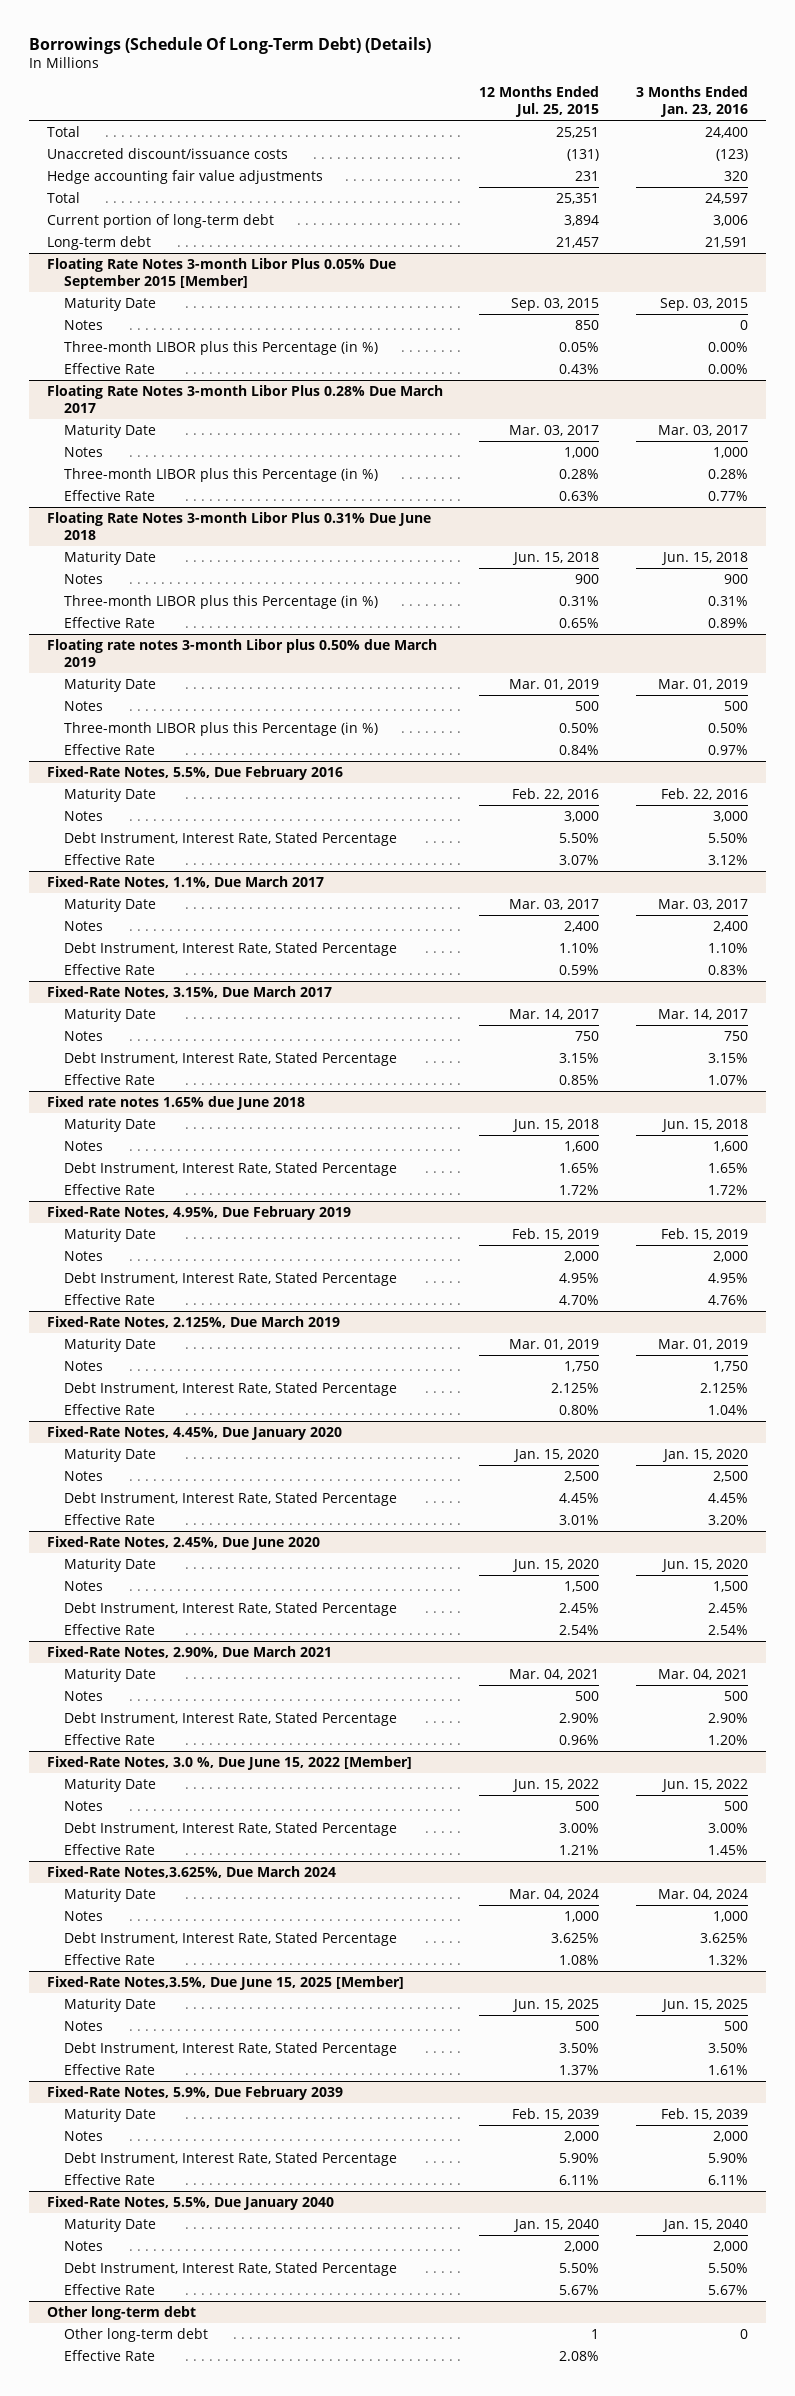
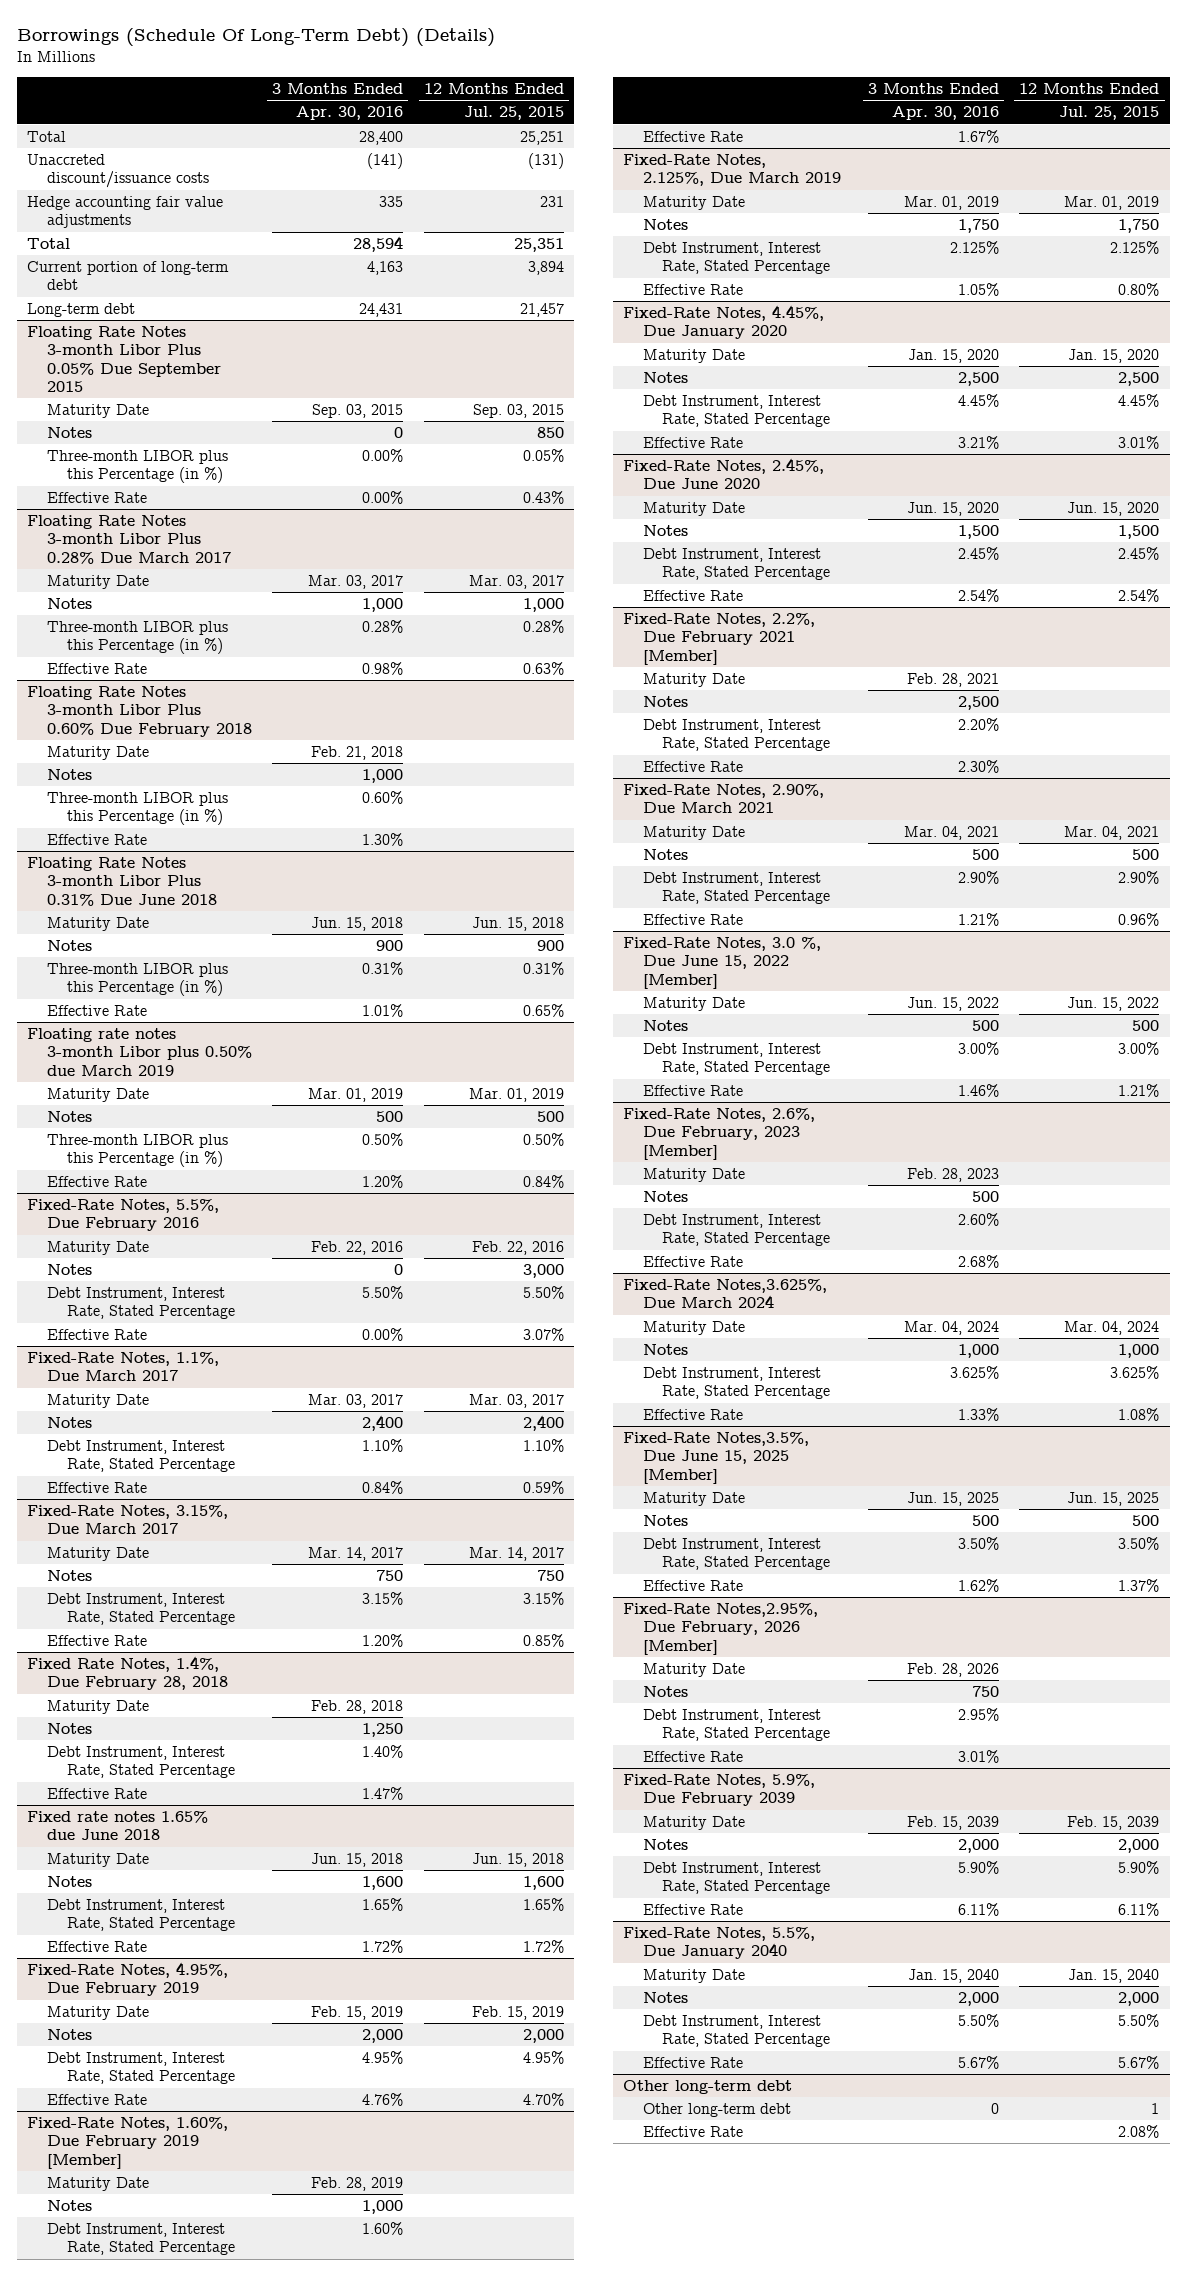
- | 12 Months Ended Jul. 25, 2015 | 3 Months Ended Jan. 23, 2016
+ | 3 Months Ended Apr. 30, 2016 | 12 Months Ended Jul. 25, 2015
- Floating Rate Notes 3-month Libor Plus 0.05% Due September 2015 [Member]
+ Floating Rate Notes 3-month Libor Plus 0.05% Due September 2015
+ Floating Rate Notes 3-month Libor Plus 0.60% Due February 2018
+ Maturity Date | Feb. 21, 2018 |
+ Notes | 1,000 |
+ Three-month LIBOR plus this Percentage (in %) | 0.60% |
+ Effective Rate | 1.30% |
+ Fixed Rate Notes, 1.4%, Due February 28, 2018
+ Maturity Date | Feb. 28, 2018 |
+ Notes | 1,250 |
+ Debt Instrument, Interest Rate, Stated Percentage | 1.40% |
+ Effective Rate | 1.47% |
+ Fixed-Rate Notes, 1.60%, Due February 2019 [Member]
+ Maturity Date | Feb. 28, 2019 |
+ Notes | 1,000 |
+ Debt Instrument, Interest Rate, Stated Percentage | 1.60% |
+ Effective Rate | 1.67% |
+ Fixed-Rate Notes, 2.2%, Due February 2021 [Member]
+ Maturity Date | Feb. 28, 2021 |
+ Notes | 2,500 |
+ Debt Instrument, Interest Rate, Stated Percentage | 2.20% |
+ Effective Rate | 2.30% |
+ Fixed-Rate Notes, 2.6%, Due February, 2023 [Member]
+ Maturity Date | Feb. 28, 2023 |
+ Notes | 500 |
+ Debt Instrument, Interest Rate, Stated Percentage | 2.60% |
+ Effective Rate | 2.68% |
+ Fixed-Rate Notes,2.95%, Due February, 2026 [Member]
+ Maturity Date | Feb. 28, 2026 |
+ Notes | 750 |
+ Debt Instrument, Interest Rate, Stated Percentage | 2.95% |
+ Effective Rate | 3.01% |

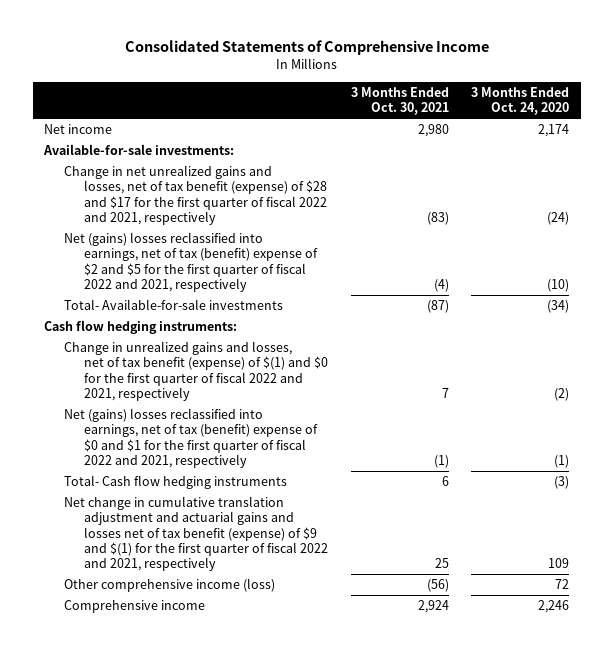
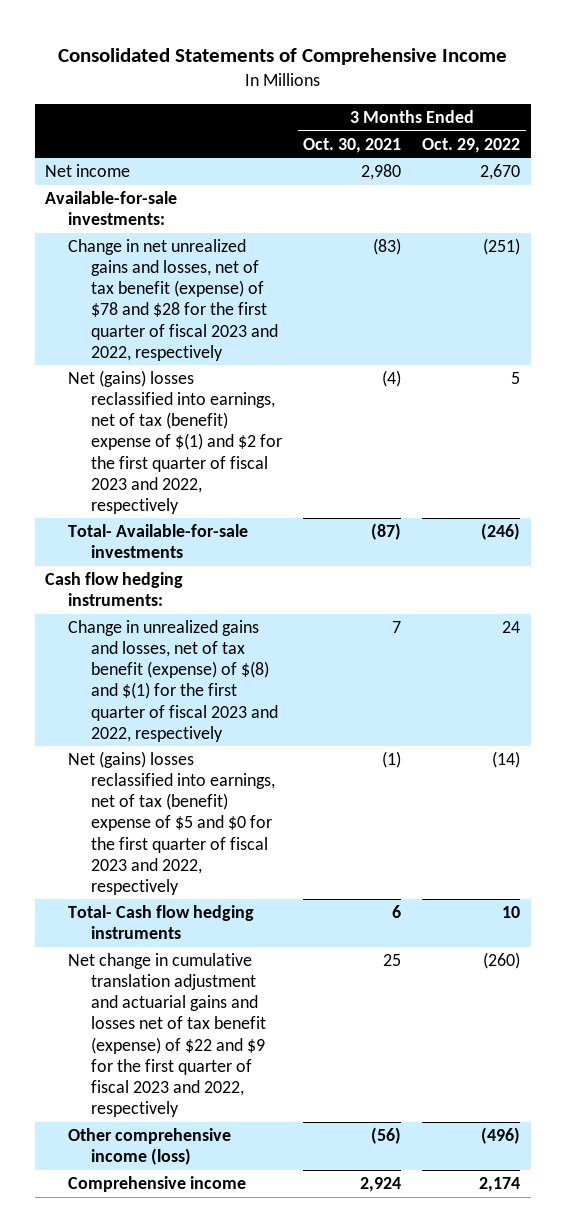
- | 3 Months Ended Oct. 30, 2021 | 3 Months Ended Oct. 24, 2020
+ | 3 Months Ended Oct. 30, 2021 | 3 Months Ended Oct. 29, 2022
- Change in net unrealized gains and losses, net of tax benefit (expense) of $28 and $17 for the first quarter of fiscal 2022 and 2021, respectively | (83) | (24)
- Net (gains) losses reclassified into earnings, net of tax (benefit) expense of $2 and $5 for the first quarter of fiscal 2022 and 2021, respectively | (4) | (10)
+ Change in net unrealized gains and losses, net of tax benefit (expense) of $78 and $28 for the first quarter of fiscal 2023 and 2022, respectively | (83) | (251)
+ Net (gains) losses reclassified into earnings, net of tax (benefit) expense of $(1) and $2 for the first quarter of fiscal 2023 and 2022, respectively | (4) | 5
- Change in unrealized gains and losses, net of tax benefit (expense) of $(1) and $0 for the first quarter of fiscal 2022 and 2021, respectively | 7 | (2)
- Net (gains) losses reclassified into earnings, net of tax (benefit) expense of $0 and $1 for the first quarter of fiscal 2022 and 2021, respectively | (1) | (1)
+ Change in unrealized gains and losses, net of tax benefit (expense) of $(8) and $(1) for the first quarter of fiscal 2023 and 2022, respectively | 7 | 24
+ Net (gains) losses reclassified into earnings, net of tax (benefit) expense of $5 and $0 for the first quarter of fiscal 2023 and 2022, respectively | (1) | (14)
- Net change in cumulative translation adjustment and actuarial gains and losses net of tax benefit (expense) of $9 and $(1) for the first quarter of fiscal 2022 and 2021, respectively | 25 | 109
+ Net change in cumulative translation adjustment and actuarial gains and losses net of tax benefit (expense) of $22 and $9 for the first quarter of fiscal 2023 and 2022, respectively | 25 | (260)

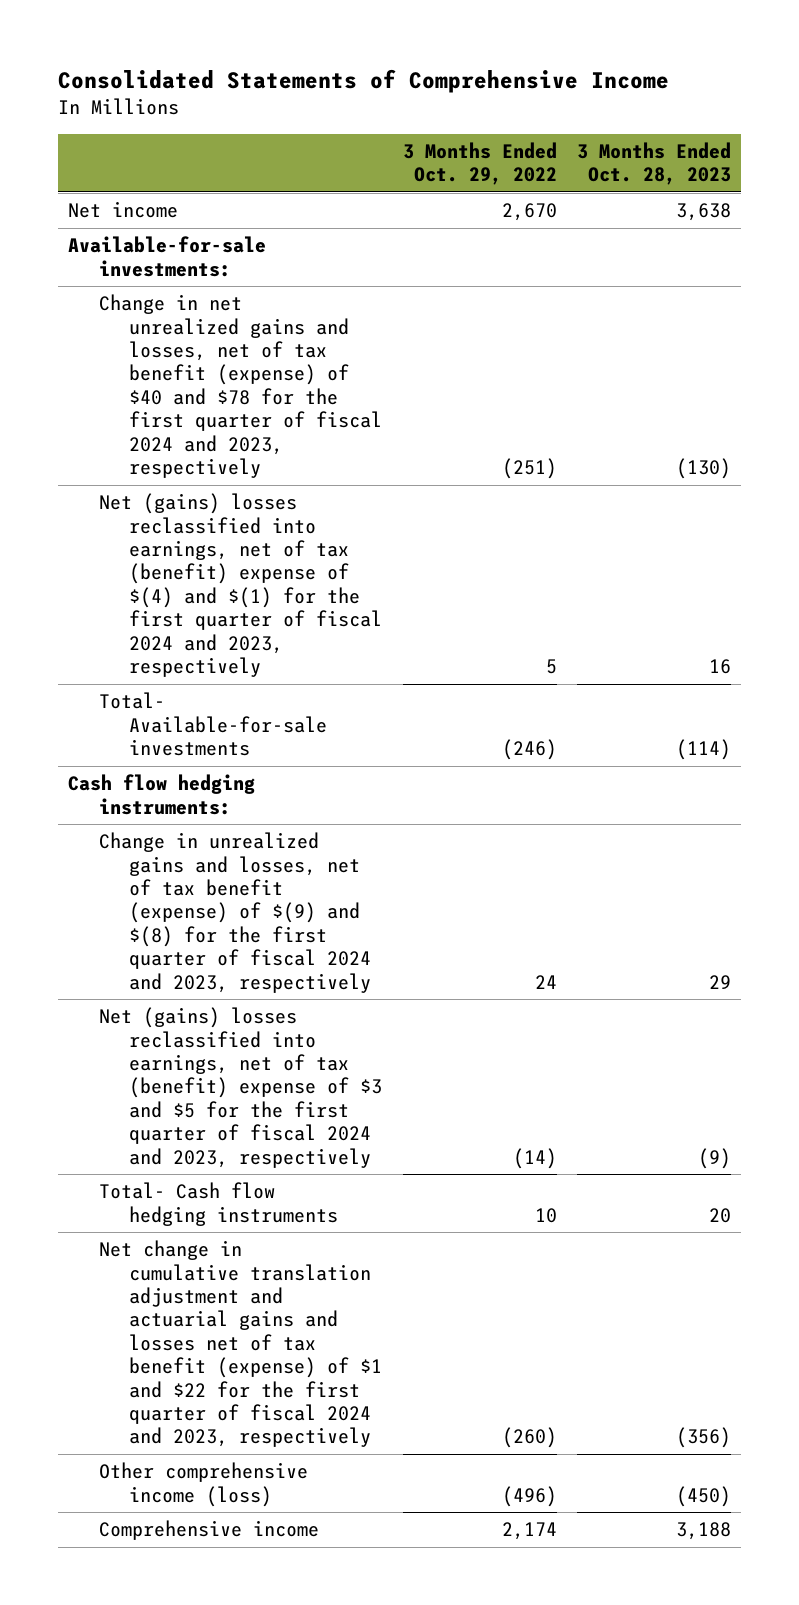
- | 3 Months Ended Oct. 30, 2021 | 3 Months Ended Oct. 29, 2022
+ | 3 Months Ended Oct. 29, 2022 | 3 Months Ended Oct. 28, 2023
- Change in net unrealized gains and losses, net of tax benefit (expense) of $78 and $28 for the first quarter of fiscal 2023 and 2022, respectively | (83) | (251)
- Net (gains) losses reclassified into earnings, net of tax (benefit) expense of $(1) and $2 for the first quarter of fiscal 2023 and 2022, respectively | (4) | 5
+ Change in net unrealized gains and losses, net of tax benefit (expense) of $40 and $78 for the first quarter of fiscal 2024 and 2023, respectively | (251) | (130)
+ Net (gains) losses reclassified into earnings, net of tax (benefit) expense of $(4) and $(1) for the first quarter of fiscal 2024 and 2023, respectively | 5 | 16
- Change in unrealized gains and losses, net of tax benefit (expense) of $(8) and $(1) for the first quarter of fiscal 2023 and 2022, respectively | 7 | 24
- Net (gains) losses reclassified into earnings, net of tax (benefit) expense of $5 and $0 for the first quarter of fiscal 2023 and 2022, respectively | (1) | (14)
+ Change in unrealized gains and losses, net of tax benefit (expense) of $(9) and $(8) for the first quarter of fiscal 2024 and 2023, respectively | 24 | 29
+ Net (gains) losses reclassified into earnings, net of tax (benefit) expense of $3 and $5 for the first quarter of fiscal 2024 and 2023, respectively | (14) | (9)
- Net change in cumulative translation adjustment and actuarial gains and losses net of tax benefit (expense) of $22 and $9 for the first quarter of fiscal 2023 and 2022, respectively | 25 | (260)
+ Net change in cumulative translation adjustment and actuarial gains and losses net of tax benefit (expense) of $1 and $22 for the first quarter of fiscal 2024 and 2023, respectively | (260) | (356)

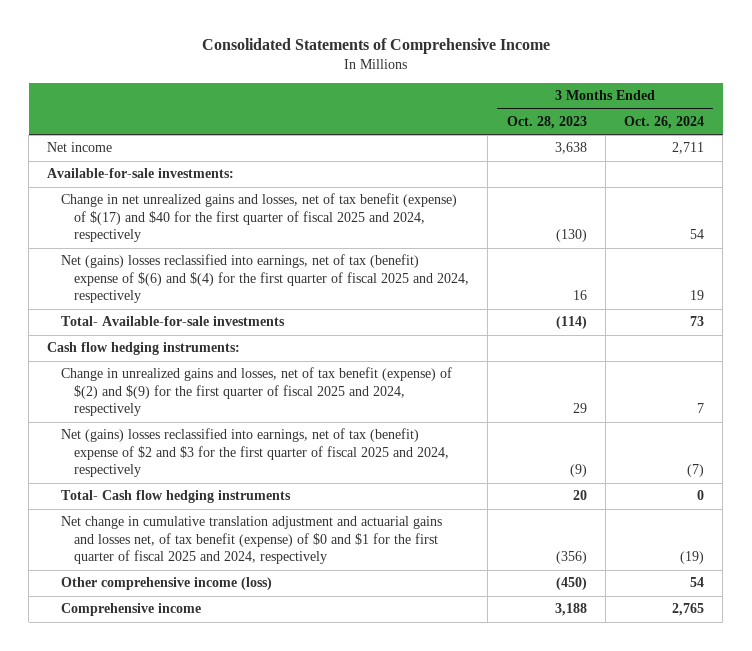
- | 3 Months Ended Oct. 29, 2022 | 3 Months Ended Oct. 28, 2023
+ | 3 Months Ended Oct. 28, 2023 | 3 Months Ended Oct. 26, 2024
- Change in net unrealized gains and losses, net of tax benefit (expense) of $40 and $78 for the first quarter of fiscal 2024 and 2023, respectively | (251) | (130)
- Net (gains) losses reclassified into earnings, net of tax (benefit) expense of $(4) and $(1) for the first quarter of fiscal 2024 and 2023, respectively | 5 | 16
+ Change in net unrealized gains and losses, net of tax benefit (expense) of $(17) and $40 for the first quarter of fiscal 2025 and 2024, respectively | (130) | 54
+ Net (gains) losses reclassified into earnings, net of tax (benefit) expense of $(6) and $(4) for the first quarter of fiscal 2025 and 2024, respectively | 16 | 19
- Change in unrealized gains and losses, net of tax benefit (expense) of $(9) and $(8) for the first quarter of fiscal 2024 and 2023, respectively | 24 | 29
- Net (gains) losses reclassified into earnings, net of tax (benefit) expense of $3 and $5 for the first quarter of fiscal 2024 and 2023, respectively | (14) | (9)
+ Change in unrealized gains and losses, net of tax benefit (expense) of $(2) and $(9) for the first quarter of fiscal 2025 and 2024, respectively | 29 | 7
+ Net (gains) losses reclassified into earnings, net of tax (benefit) expense of $2 and $3 for the first quarter of fiscal 2025 and 2024, respectively | (9) | (7)
- Net change in cumulative translation adjustment and actuarial gains and losses net of tax benefit (expense) of $1 and $22 for the first quarter of fiscal 2024 and 2023, respectively | (260) | (356)
+ Net change in cumulative translation adjustment and actuarial gains and losses net, of tax benefit (expense) of $0 and $1 for the first quarter of fiscal 2025 and 2024, respectively | (356) | (19)

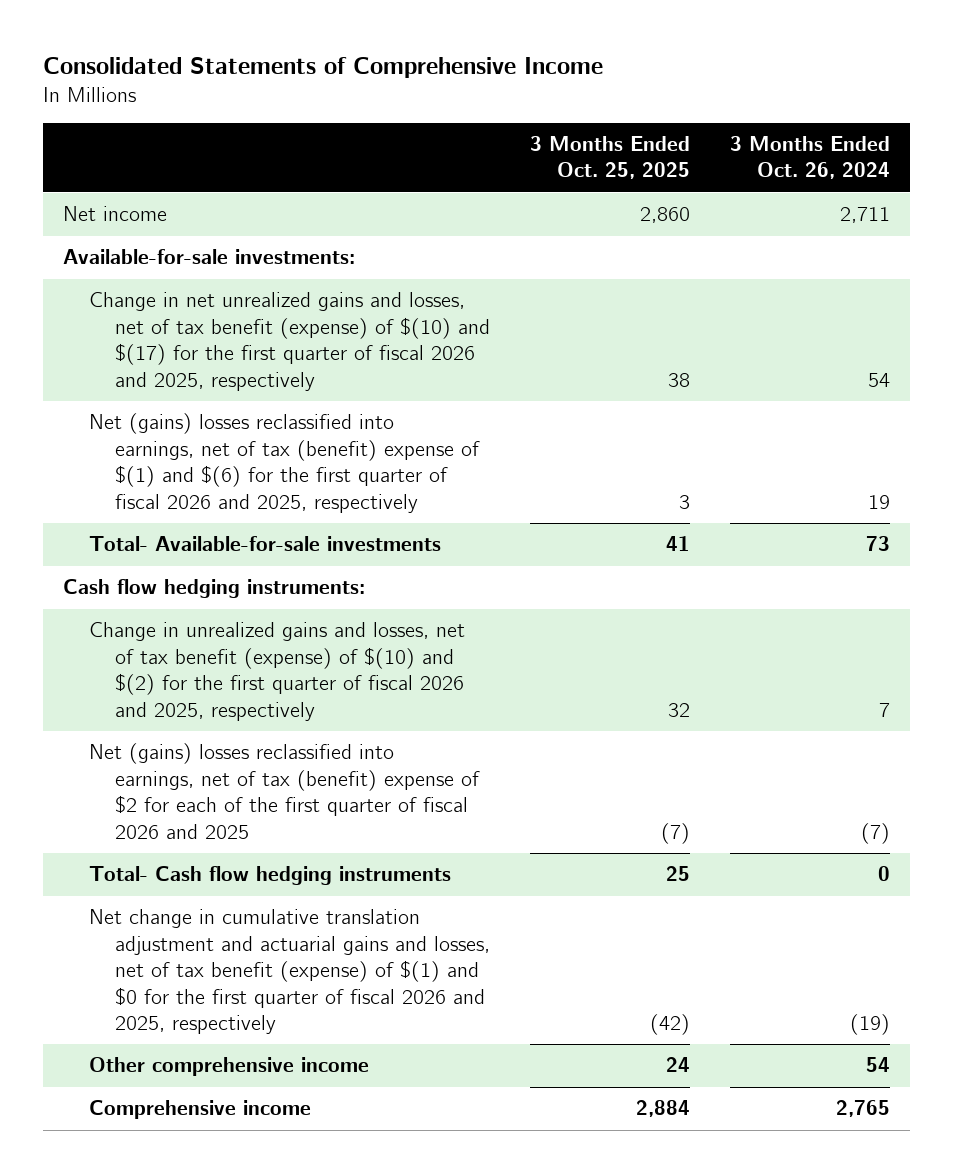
- | 3 Months Ended Oct. 28, 2023 | 3 Months Ended Oct. 26, 2024
+ | 3 Months Ended Oct. 25, 2025 | 3 Months Ended Oct. 26, 2024
- Change in net unrealized gains and losses, net of tax benefit (expense) of $(17) and $40 for the first quarter of fiscal 2025 and 2024, respectively | (130) | 54
- Net (gains) losses reclassified into earnings, net of tax (benefit) expense of $(6) and $(4) for the first quarter of fiscal 2025 and 2024, respectively | 16 | 19
+ Change in net unrealized gains and losses, net of tax benefit (expense) of $(10) and $(17) for the first quarter of fiscal 2026 and 2025, respectively | 38 | 54
+ Net (gains) losses reclassified into earnings, net of tax (benefit) expense of $(1) and $(6) for the first quarter of fiscal 2026 and 2025, respectively | 3 | 19
- Change in unrealized gains and losses, net of tax benefit (expense) of $(2) and $(9) for the first quarter of fiscal 2025 and 2024, respectively | 29 | 7
- Net (gains) losses reclassified into earnings, net of tax (benefit) expense of $2 and $3 for the first quarter of fiscal 2025 and 2024, respectively | (9) | (7)
+ Change in unrealized gains and losses, net of tax benefit (expense) of $(10) and $(2) for the first quarter of fiscal 2026 and 2025, respectively | 32 | 7
+ Net (gains) losses reclassified into earnings, net of tax (benefit) expense of $2 for each of the first quarter of fiscal 2026 and 2025 | (7) | (7)
- Net change in cumulative translation adjustment and actuarial gains and losses net, of tax benefit (expense) of $0 and $1 for the first quarter of fiscal 2025 and 2024, respectively | (356) | (19)
- Other comprehensive income (loss) | (450) | 54
+ Net change in cumulative translation adjustment and actuarial gains and losses, net of tax benefit (expense) of $(1) and $0 for the first quarter of fiscal 2026 and 2025, respectively | (42) | (19)
+ Other comprehensive income | 24 | 54

